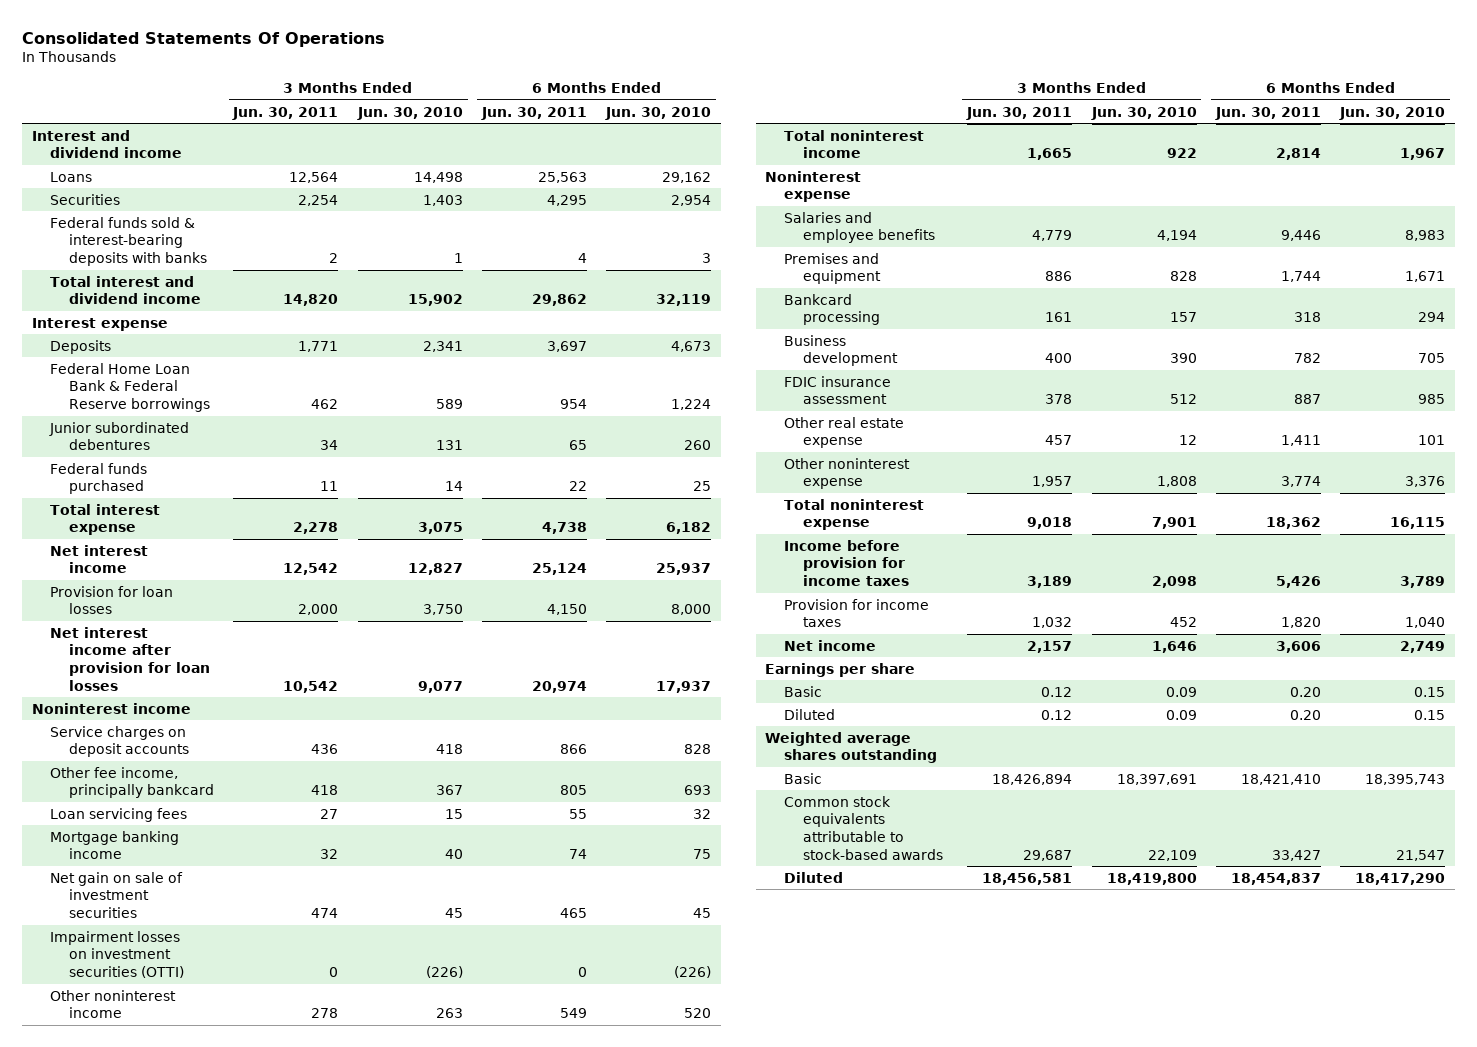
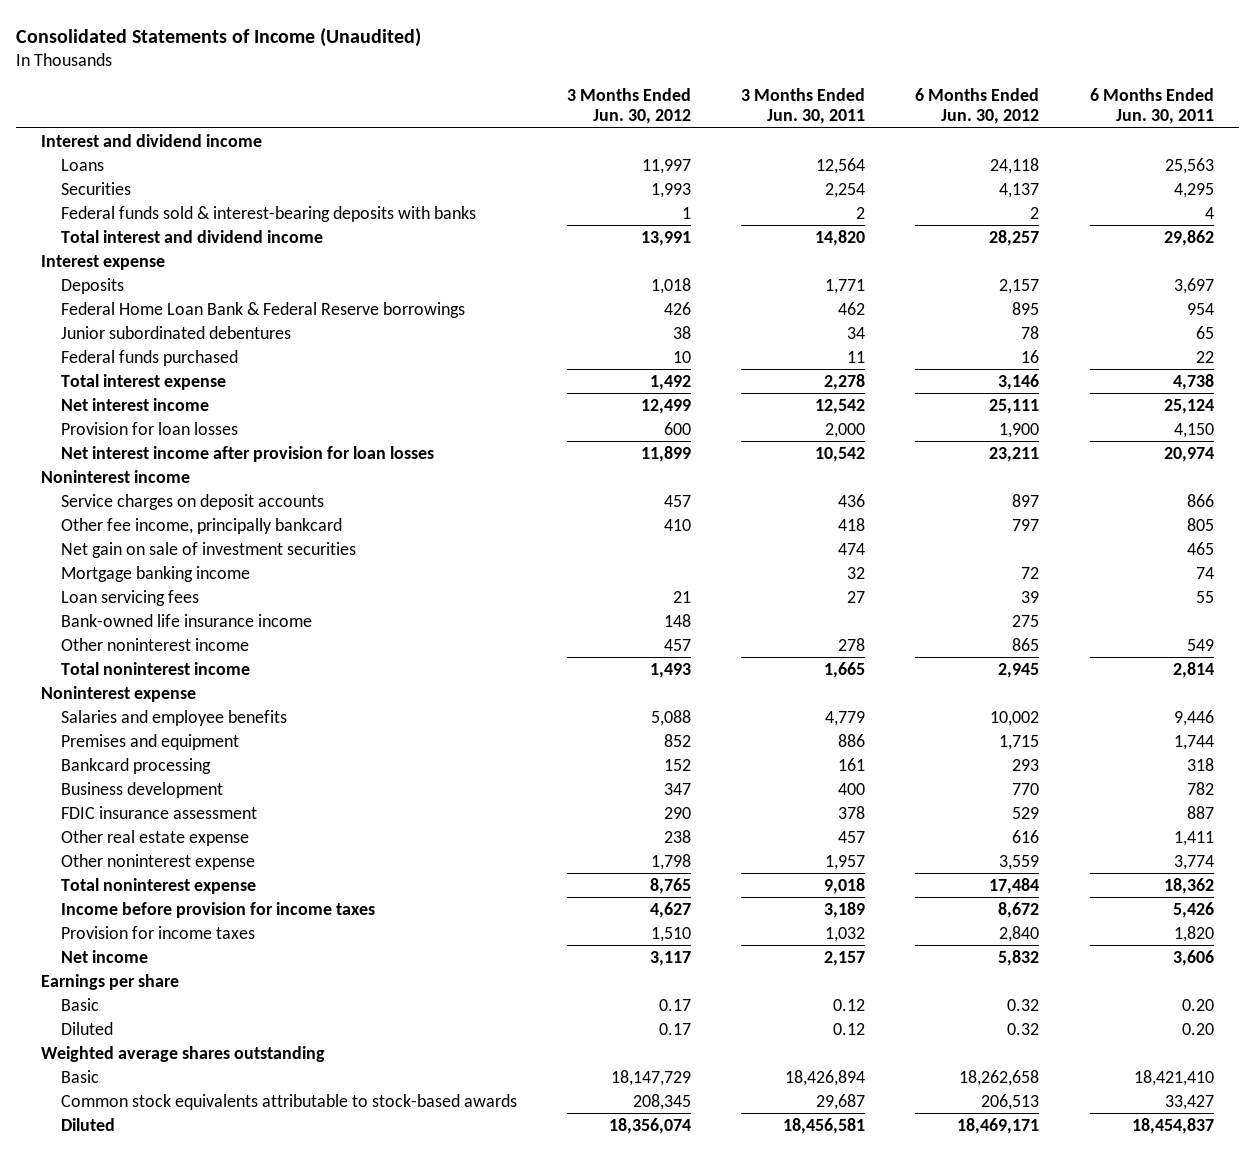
- Consolidated Statements Of Operations
+ Consolidated Statements of Income (Unaudited)
- | 3 Months Ended Jun. 30, 2011 | 3 Months Ended Jun. 30, 2010 | 6 Months Ended Jun. 30, 2011 | 6 Months Ended Jun. 30, 2010
+ | 3 Months Ended Jun. 30, 2012 | 3 Months Ended Jun. 30, 2011 | 6 Months Ended Jun. 30, 2012 | 6 Months Ended Jun. 30, 2011
- Impairment losses on investment securities (OTTI) | 0 | (226) | 0 | (226)
moved down: Mortgage banking income | | 32 | 72 | 74
moved down: Loan servicing fees | 21 | 27 | 39 | 55
+ Bank-owned life insurance income | 148 | | 275 |

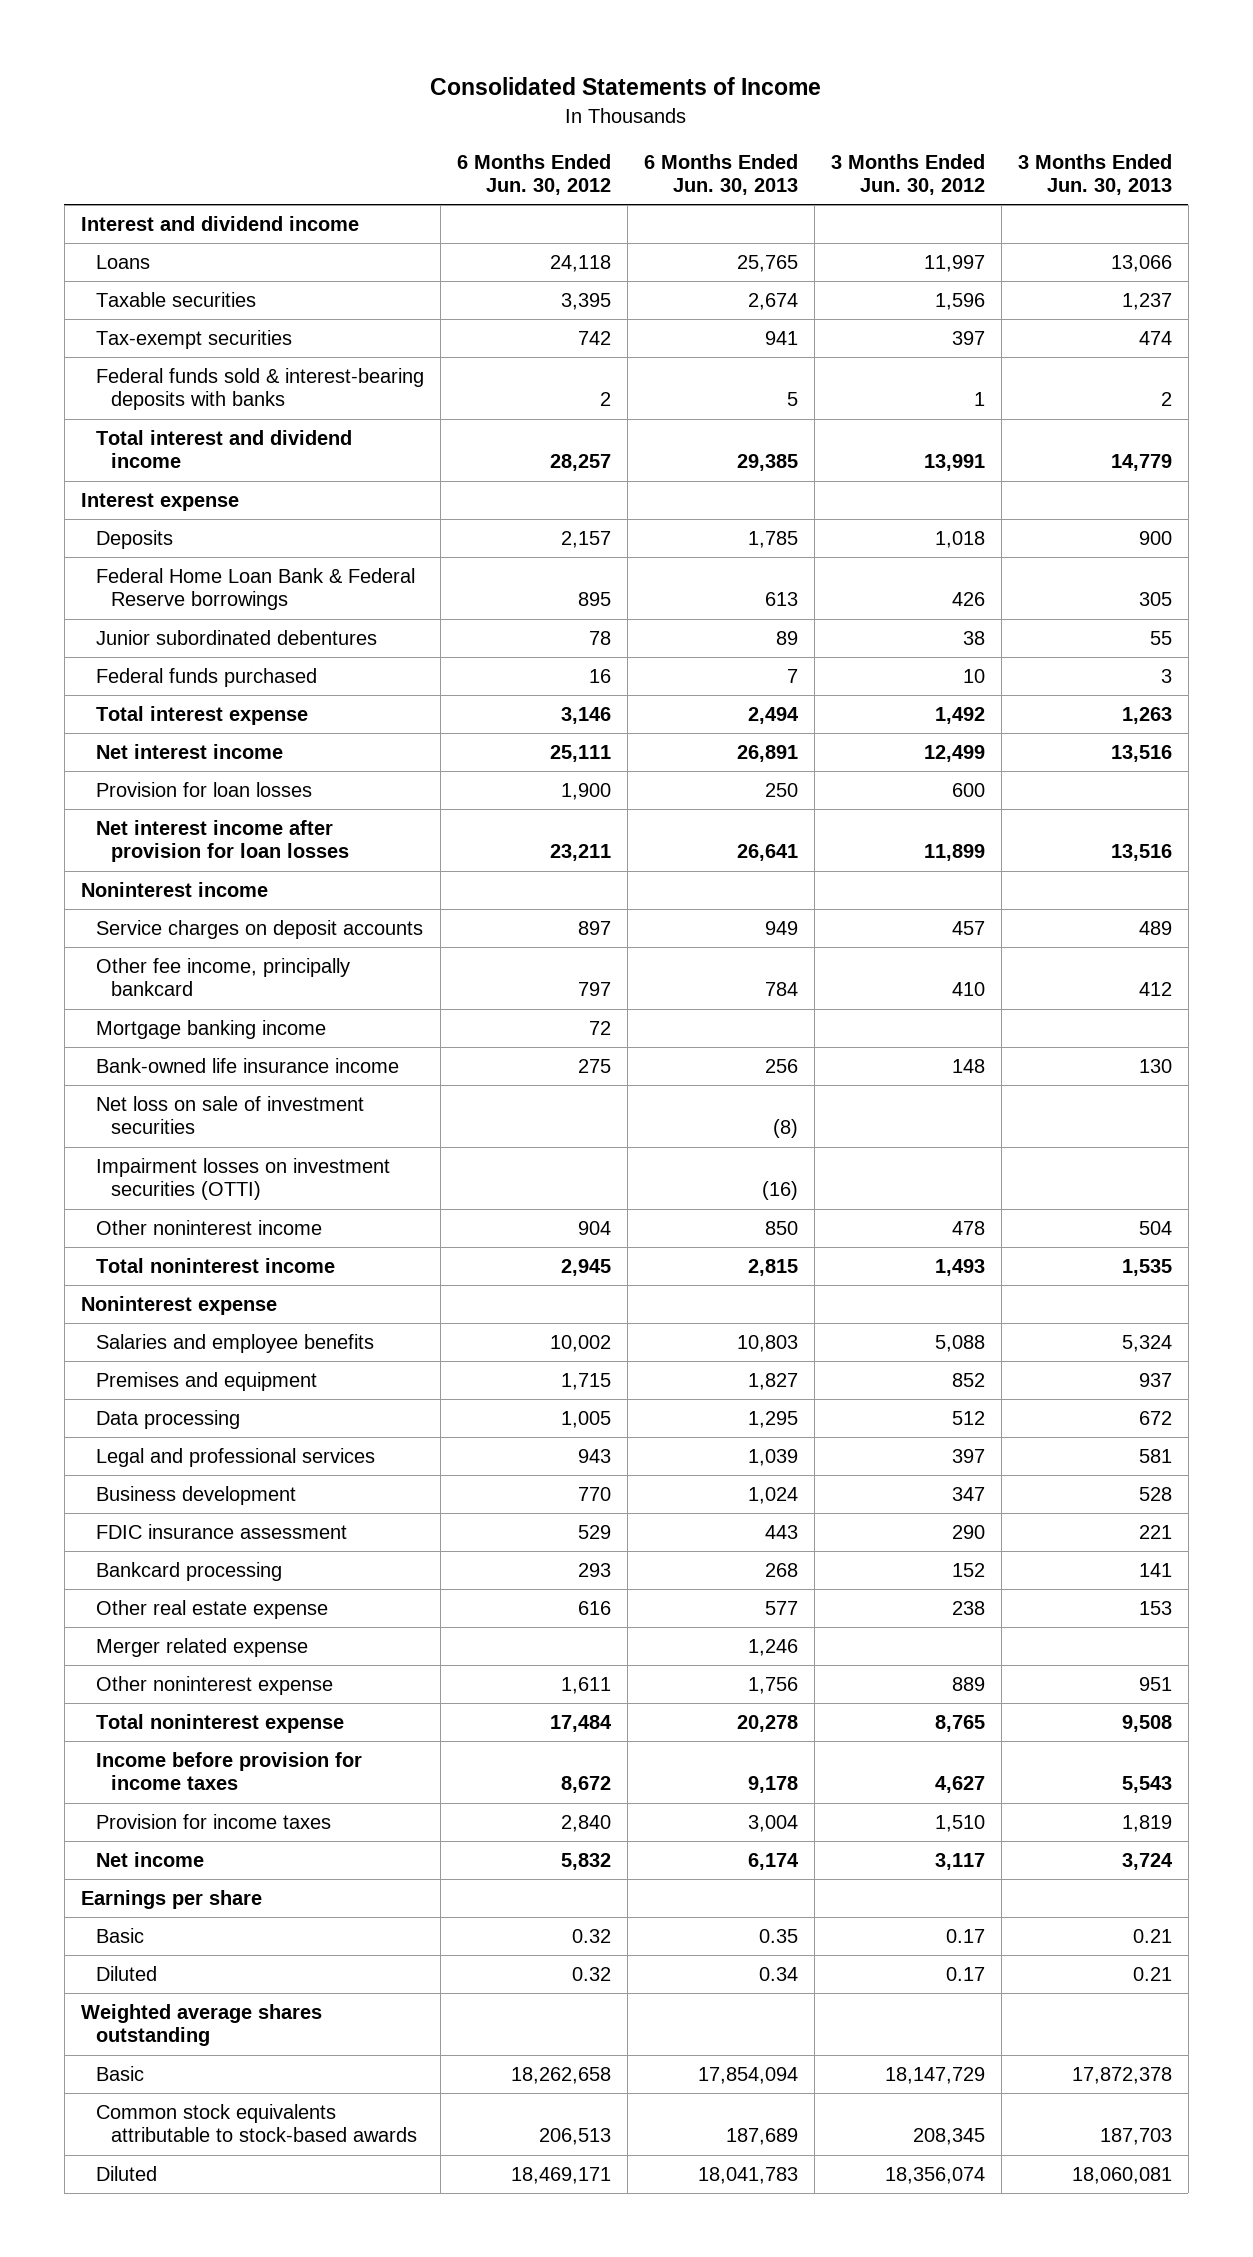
- Consolidated Statements of Income (Unaudited)
+ Consolidated Statements of Income
- | 3 Months Ended Jun. 30, 2012 | 3 Months Ended Jun. 30, 2011 | 6 Months Ended Jun. 30, 2012 | 6 Months Ended Jun. 30, 2011
+ | 6 Months Ended Jun. 30, 2012 | 6 Months Ended Jun. 30, 2013 | 3 Months Ended Jun. 30, 2012 | 3 Months Ended Jun. 30, 2013
- Securities | 1,993 | 2,254 | 4,137 | 4,295
+ Taxable securities | 3,395 | 2,674 | 1,596 | 1,237
+ Tax-exempt securities | 742 | 941 | 397 | 474
- Net gain on sale of investment securities | | 474 | | 465
- Loan servicing fees | 21 | 27 | 39 | 55
- Other noninterest income | 457 | 278 | 865 | 549
+ Net loss on sale of investment securities | | (8) | |
+ Impairment losses on investment securities (OTTI) | | (16) | |
+ Other noninterest income | 904 | 850 | 478 | 504
+ Data processing | 1,005 | 1,295 | 512 | 672
+ Legal and professional services | 943 | 1,039 | 397 | 581
moved down: Bankcard processing | 293 | 268 | 152 | 141
- Other noninterest expense | 1,798 | 1,957 | 3,559 | 3,774
+ Merger related expense | | 1,246 | |
+ Other noninterest expense | 1,611 | 1,756 | 889 | 951

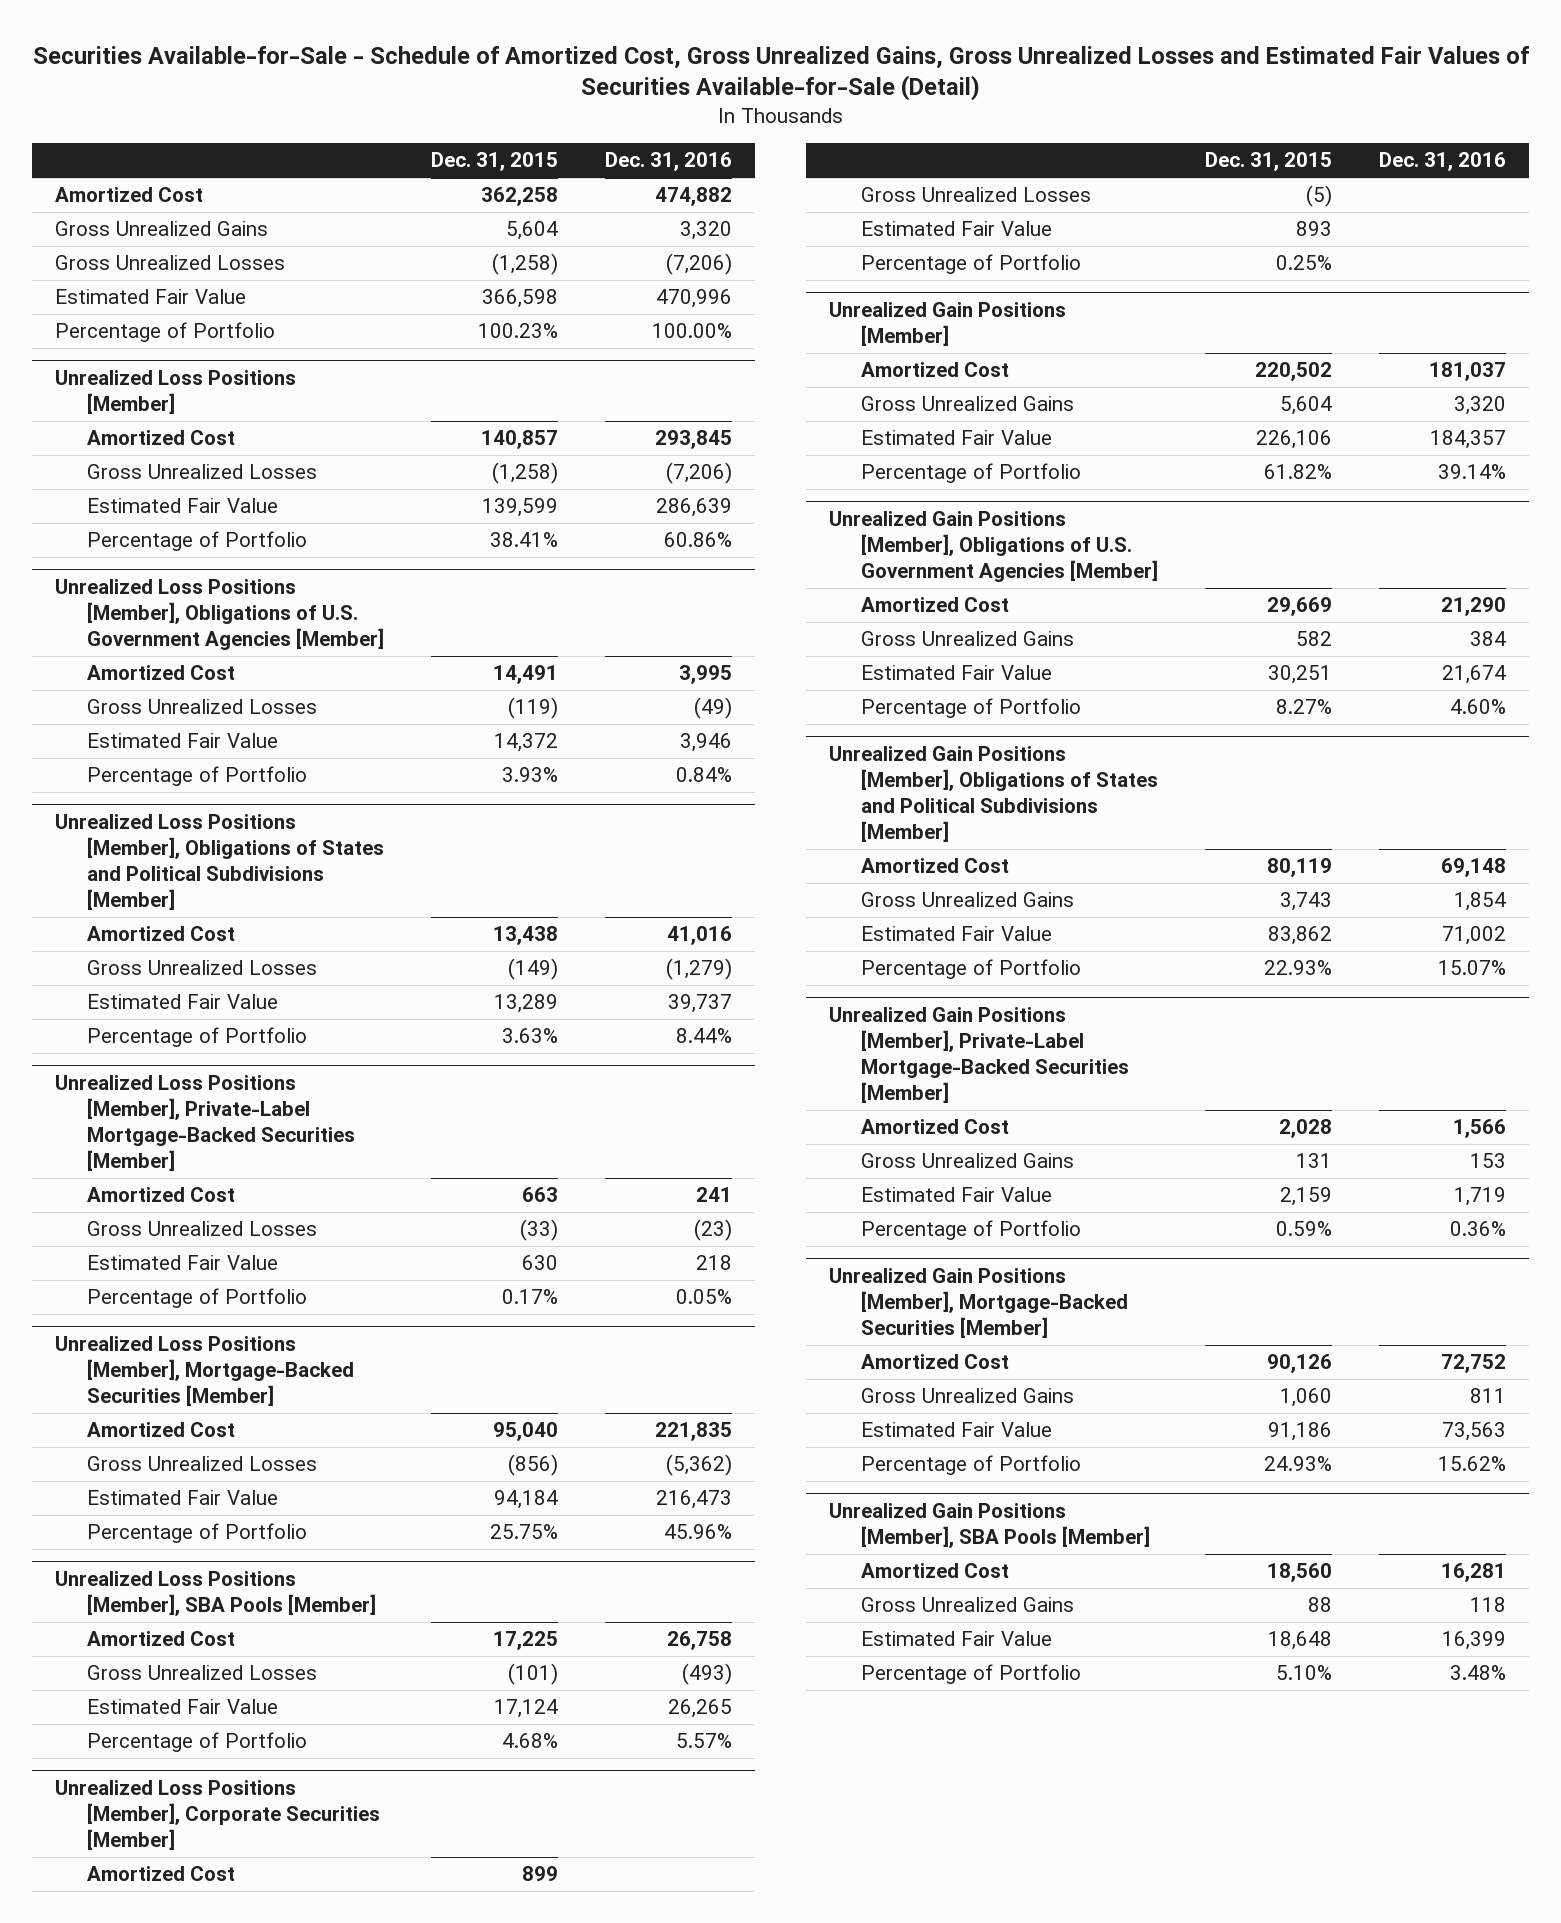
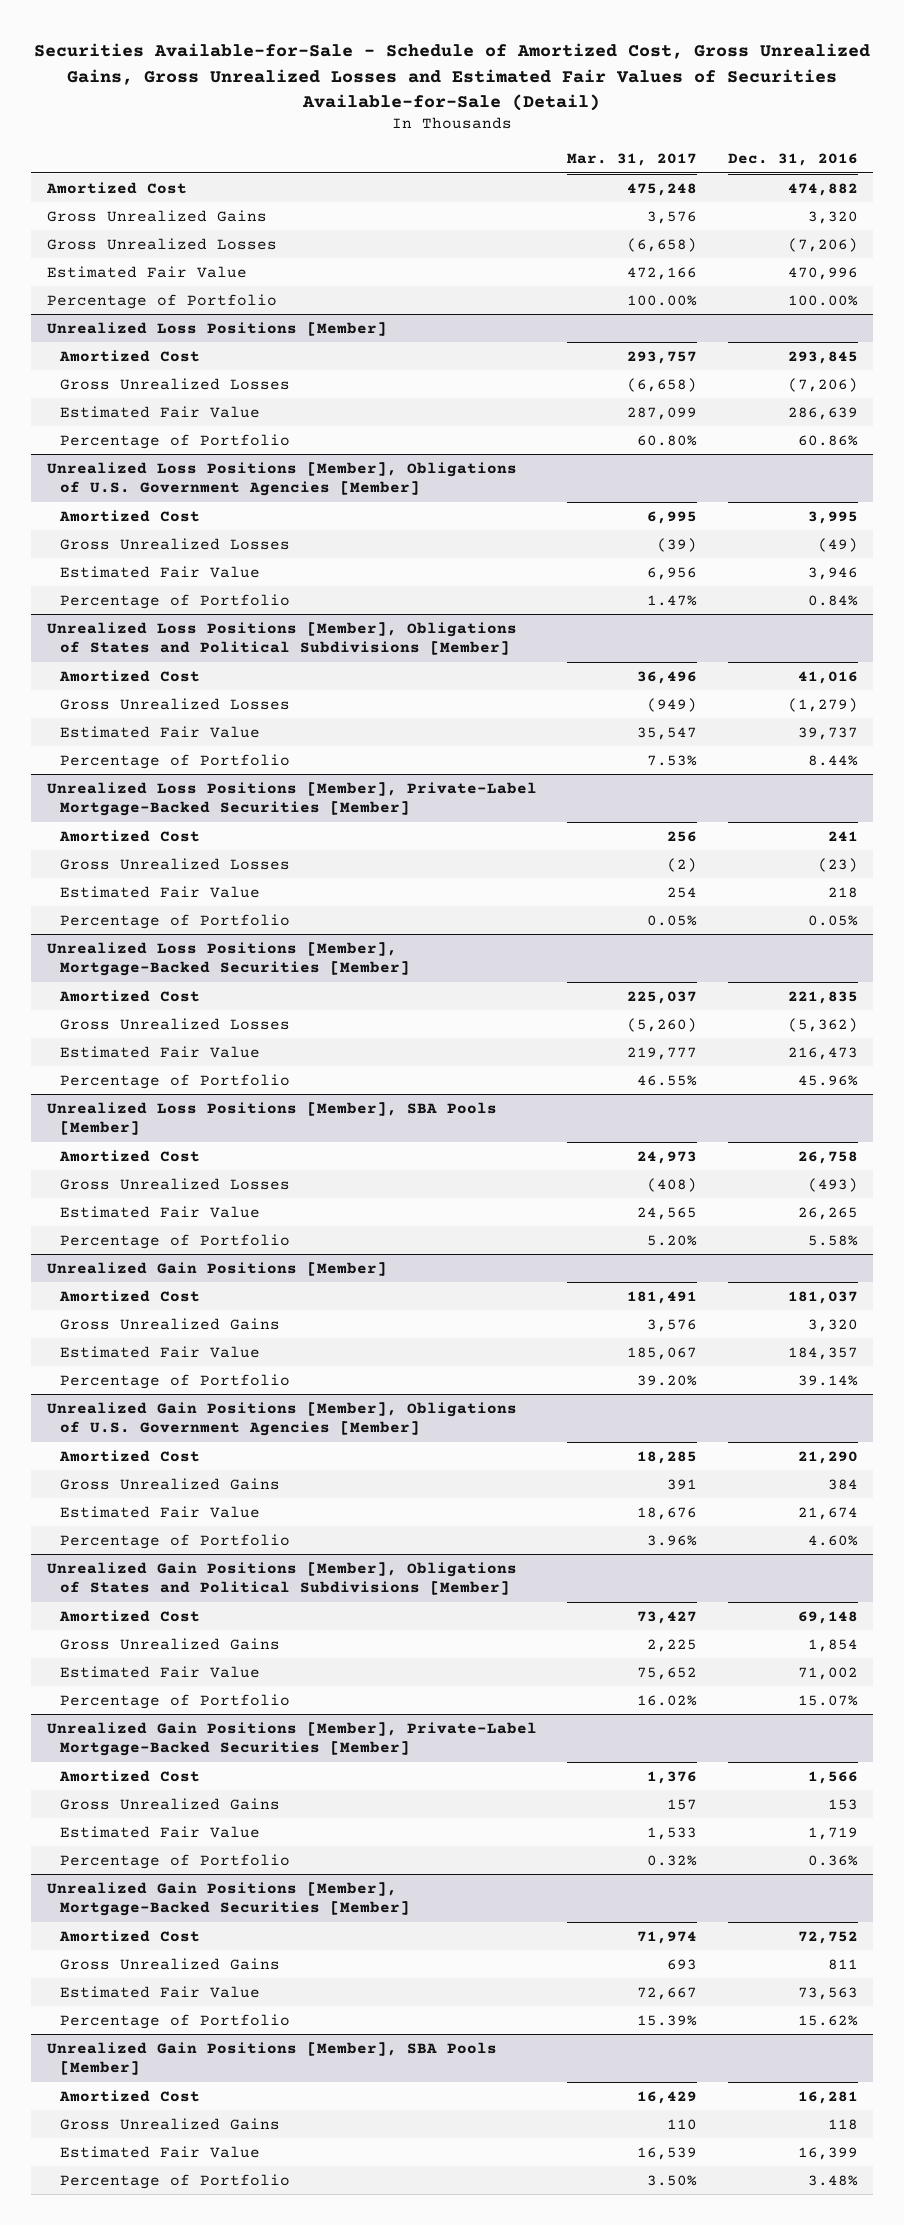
- | Dec. 31, 2015 | Dec. 31, 2016
+ | Mar. 31, 2017 | Dec. 31, 2016
@ Unrealized Loss Positions [Member], SBA Pools [Member]
- Percentage of Portfolio | 4.68% | 5.57%
- Unrealized Loss Positions [Member], Corporate Securities [Member]
- Amortized Cost | 899 |
- Gross Unrealized Losses | (5) |
- Estimated Fair Value | 893 |
- Percentage of Portfolio | 0.25% |
@ Unrealized Loss Positions [Member], SBA Pools [Member]
+ Percentage of Portfolio | 5.20% | 5.58%

